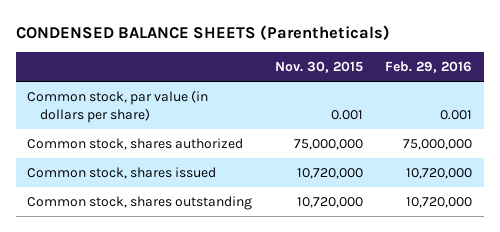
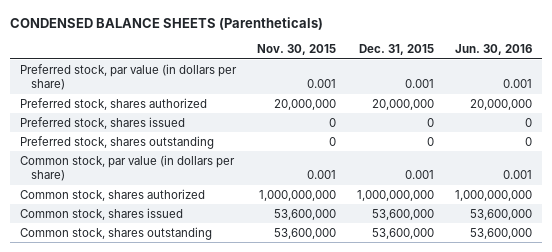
- | Nov. 30, 2015 | Feb. 29, 2016
+ | Nov. 30, 2015 | Dec. 31, 2015 | Jun. 30, 2016
+ Preferred stock, par value (in dollars per share) | 0.001 | 0.001 | 0.001
+ Preferred stock, shares authorized | 20,000,000 | 20,000,000 | 20,000,000
+ Preferred stock, shares issued | 0 | 0 | 0
+ Preferred stock, shares outstanding | 0 | 0 | 0
- Common stock, shares authorized | 75,000,000 | 75,000,000
- Common stock, shares issued | 10,720,000 | 10,720,000
- Common stock, shares outstanding | 10,720,000 | 10,720,000
+ Common stock, shares authorized | 1,000,000,000 | 1,000,000,000 | 1,000,000,000
+ Common stock, shares issued | 53,600,000 | 53,600,000 | 53,600,000
+ Common stock, shares outstanding | 53,600,000 | 53,600,000 | 53,600,000

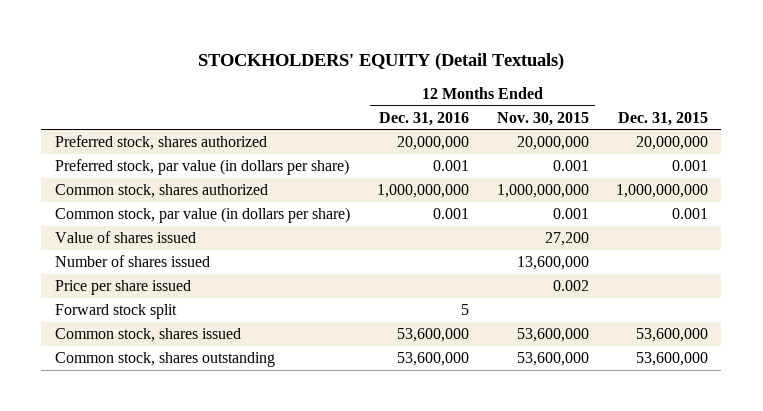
- CONDENSED BALANCE SHEETS (Parentheticals)
+ STOCKHOLDERS' EQUITY (Detail Textuals)
- | Nov. 30, 2015 | Dec. 31, 2015 | Jun. 30, 2016
+ | 12 Months Ended Dec. 31, 2016 | 12 Months Ended Nov. 30, 2015 | Dec. 31, 2015
- Preferred stock, shares issued | 0 | 0 | 0
- Preferred stock, shares outstanding | 0 | 0 | 0
moved down: Preferred stock, par value (in dollars per share) | 0.001 | 0.001 | 0.001
moved down: Common stock, par value (in dollars per share) | 0.001 | 0.001 | 0.001
+ Value of shares issued | | 27,200 |
+ Number of shares issued | | 13,600,000 |
+ Price per share issued | | 0.002 |
+ Forward stock split | 5 | |

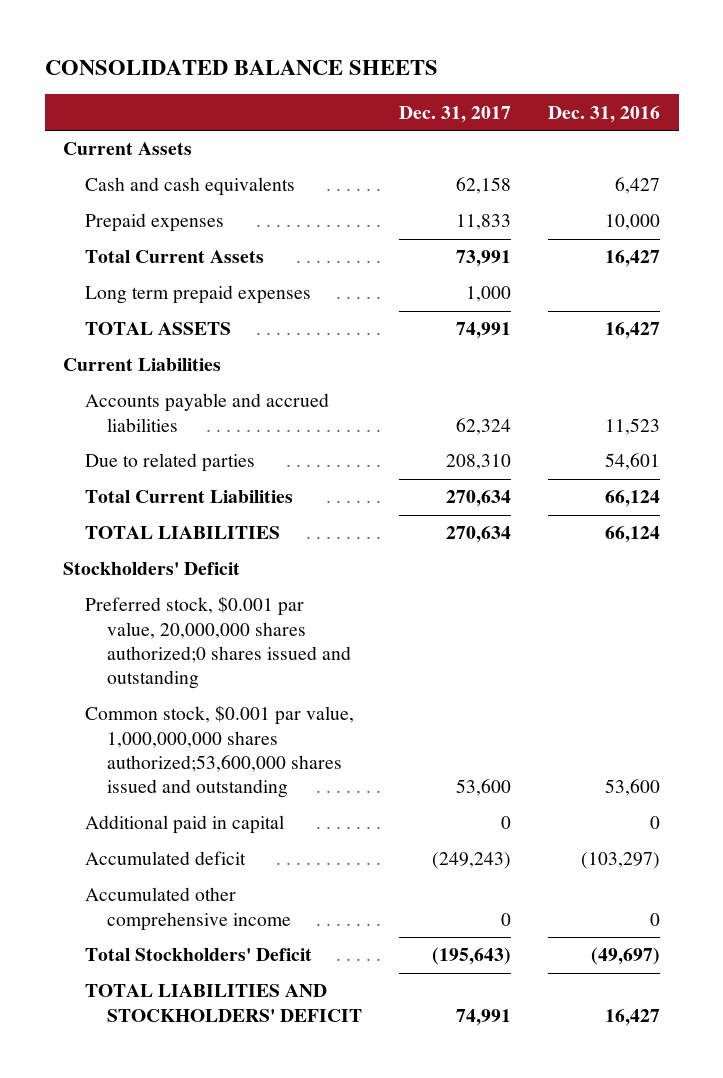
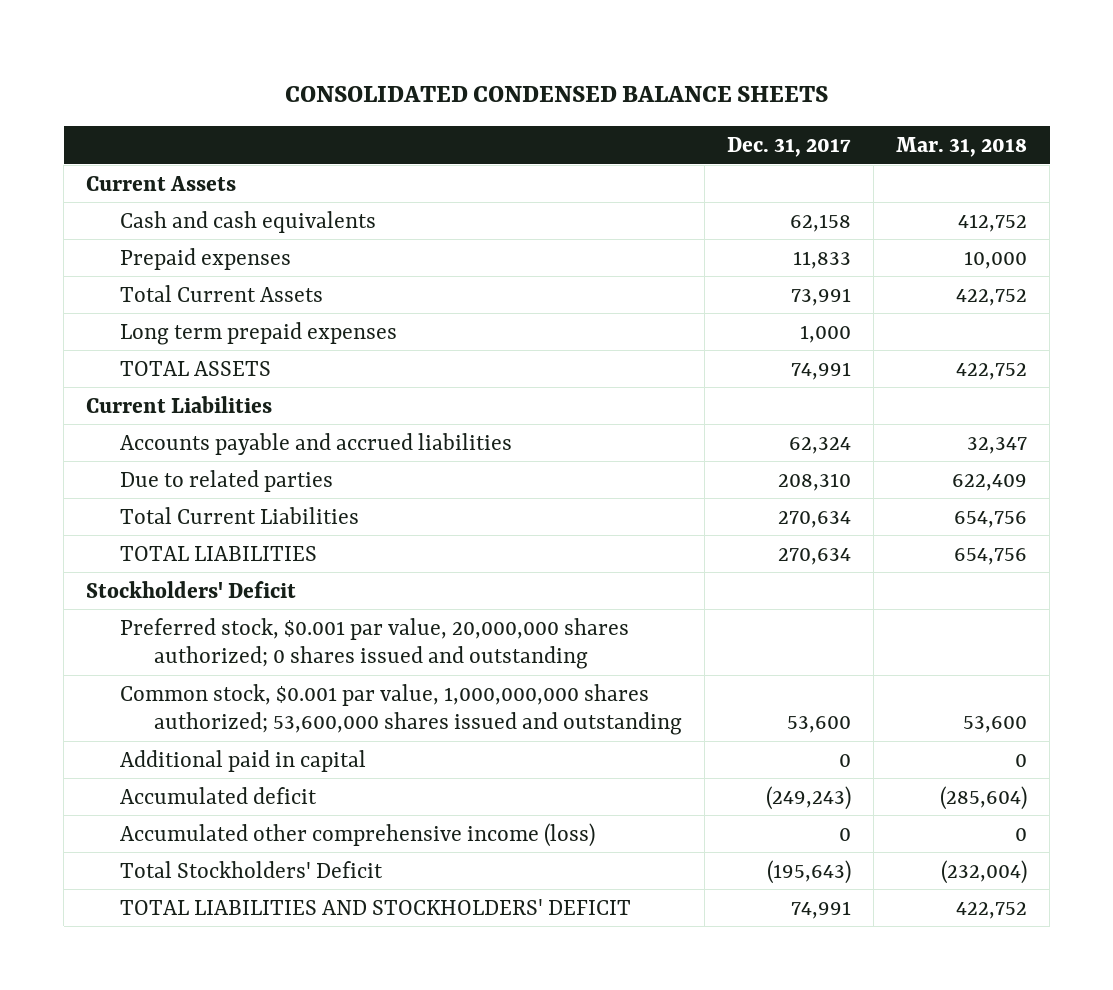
- CONSOLIDATED BALANCE SHEETS
+ CONSOLIDATED CONDENSED BALANCE SHEETS
- | Dec. 31, 2017 | Dec. 31, 2016
+ | Dec. 31, 2017 | Mar. 31, 2018
- Preferred stock, $0.001 par value, 20,000,000 shares authorized;0 shares issued and outstanding
- Common stock, $0.001 par value, 1,000,000,000 shares authorized;53,600,000 shares issued and outstanding | 53,600 | 53,600
+ Preferred stock, $0.001 par value, 20,000,000 shares authorized; 0 shares issued and outstanding
+ Common stock, $0.001 par value, 1,000,000,000 shares authorized; 53,600,000 shares issued and outstanding | 53,600 | 53,600
- Accumulated other comprehensive income | 0 | 0
+ Accumulated other comprehensive income (loss) | 0 | 0

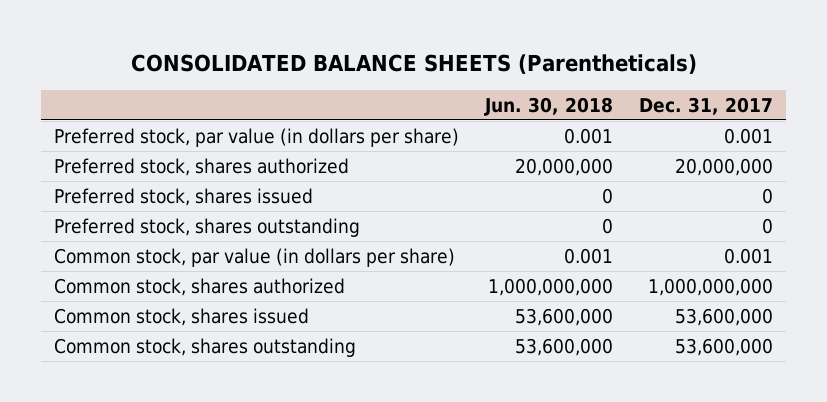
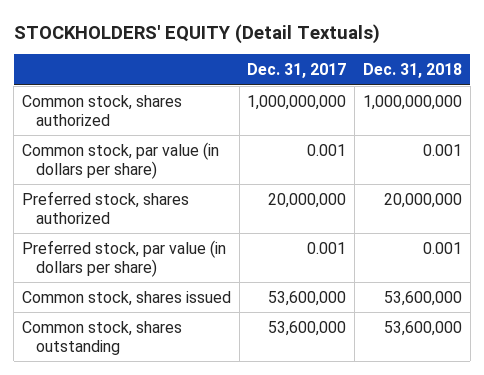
- CONSOLIDATED BALANCE SHEETS (Parentheticals)
+ STOCKHOLDERS' EQUITY (Detail Textuals)
- | Jun. 30, 2018 | Dec. 31, 2017
+ | Dec. 31, 2017 | Dec. 31, 2018
- Preferred stock, shares issued | 0 | 0
- Preferred stock, shares outstanding | 0 | 0
moved down: Common stock, par value (in dollars per share) | 0.001 | 0.001
moved down: Preferred stock, shares authorized | 20,000,000 | 20,000,000
moved down: Preferred stock, par value (in dollars per share) | 0.001 | 0.001

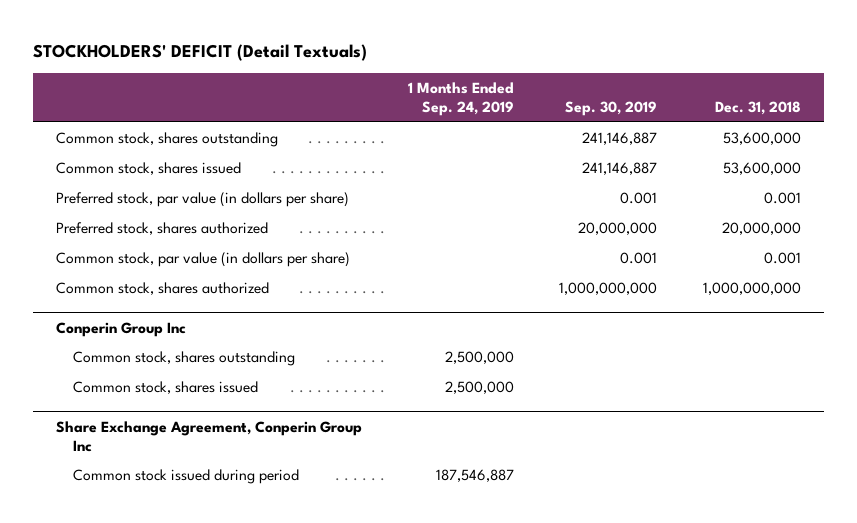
- STOCKHOLDERS' EQUITY (Detail Textuals)
+ STOCKHOLDERS' DEFICIT (Detail Textuals)
- | Dec. 31, 2017 | Dec. 31, 2018
+ | 1 Months Ended Sep. 24, 2019 | Sep. 30, 2019 | Dec. 31, 2018
moved down: Common stock, shares issued | | 241,146,887 | 53,600,000
moved down: Preferred stock, par value (in dollars per share) | | 0.001 | 0.001
moved down: Preferred stock, shares authorized | | 20,000,000 | 20,000,000
moved down: Common stock, par value (in dollars per share) | | 0.001 | 0.001
moved down: Common stock, shares authorized | | 1,000,000,000 | 1,000,000,000
+ Conperin Group Inc
+ Common stock, shares outstanding | 2,500,000 | |
+ Common stock, shares issued | 2,500,000 | |
+ Share Exchange Agreement, Conperin Group Inc
+ Common stock issued during period | 187,546,887 | |

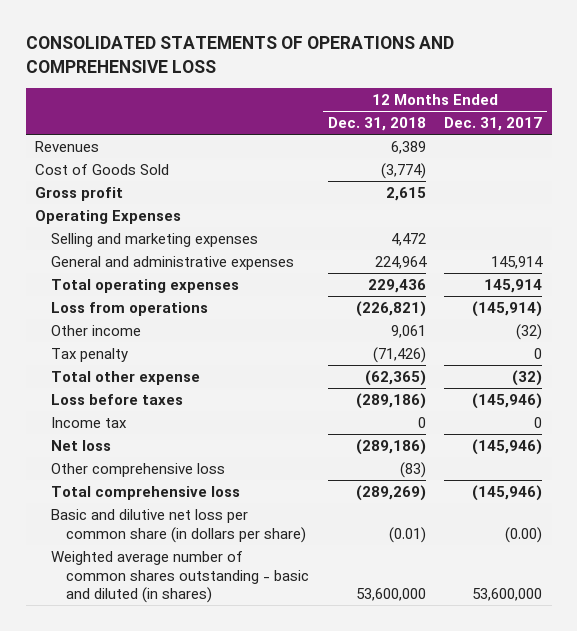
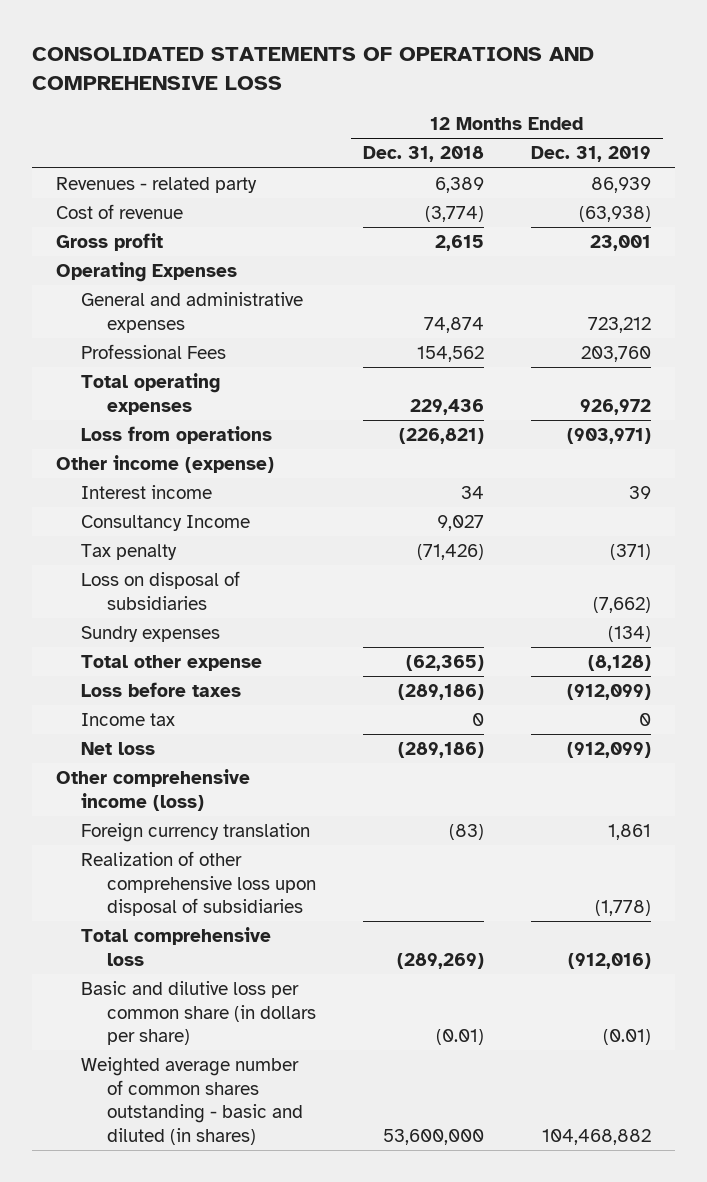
- | 12 Months Ended Dec. 31, 2018 | 12 Months Ended Dec. 31, 2017
+ | 12 Months Ended Dec. 31, 2018 | 12 Months Ended Dec. 31, 2019
- Revenues | 6,389 |
- Cost of Goods Sold | (3,774) |
+ Revenues - related party | 6,389 | 86,939
+ Cost of revenue | (3,774) | (63,938)
- Selling and marketing expenses | 4,472 |
- General and administrative expenses | 224,964 | 145,914
+ General and administrative expenses | 74,874 | 723,212
+ Professional Fees | 154,562 | 203,760
- Other income | 9,061 | (32)
+ Other income (expense)
+ Interest income | 34 | 39
+ Consultancy Income | 9,027 |
+ Loss on disposal of subsidiaries | | (7,662)
+ Sundry expenses | | (134)
- Other comprehensive loss | (83) |
+ Other comprehensive income (loss)
+ Foreign currency translation | (83) | 1,861
+ Realization of other comprehensive loss upon disposal of subsidiaries | | (1,778)
- Basic and dilutive net loss per common share (in dollars per share) | (0.01) | (0.00)
+ Basic and dilutive loss per common share (in dollars per share) | (0.01) | (0.01)

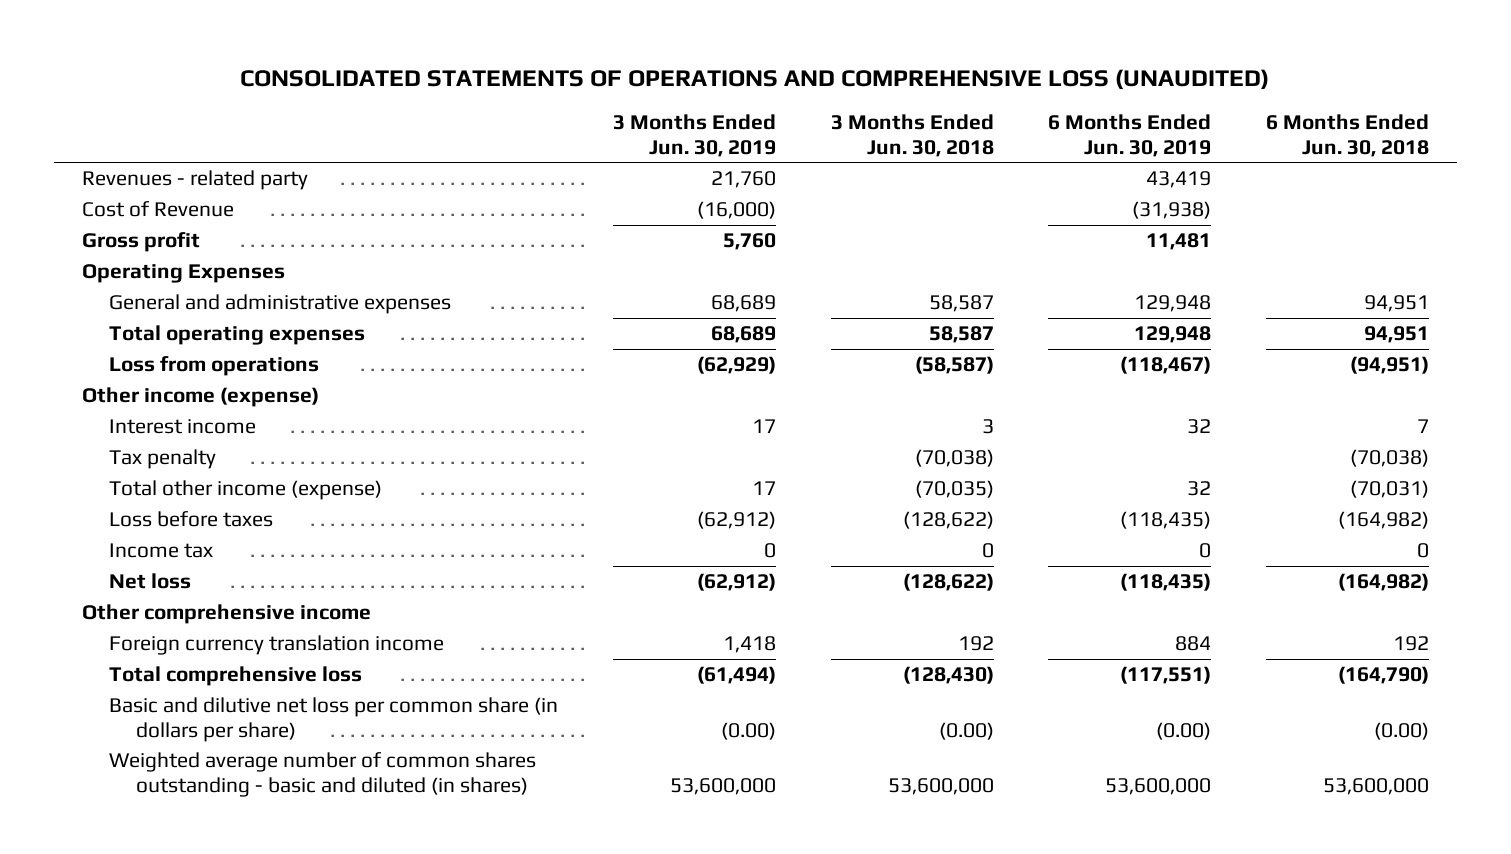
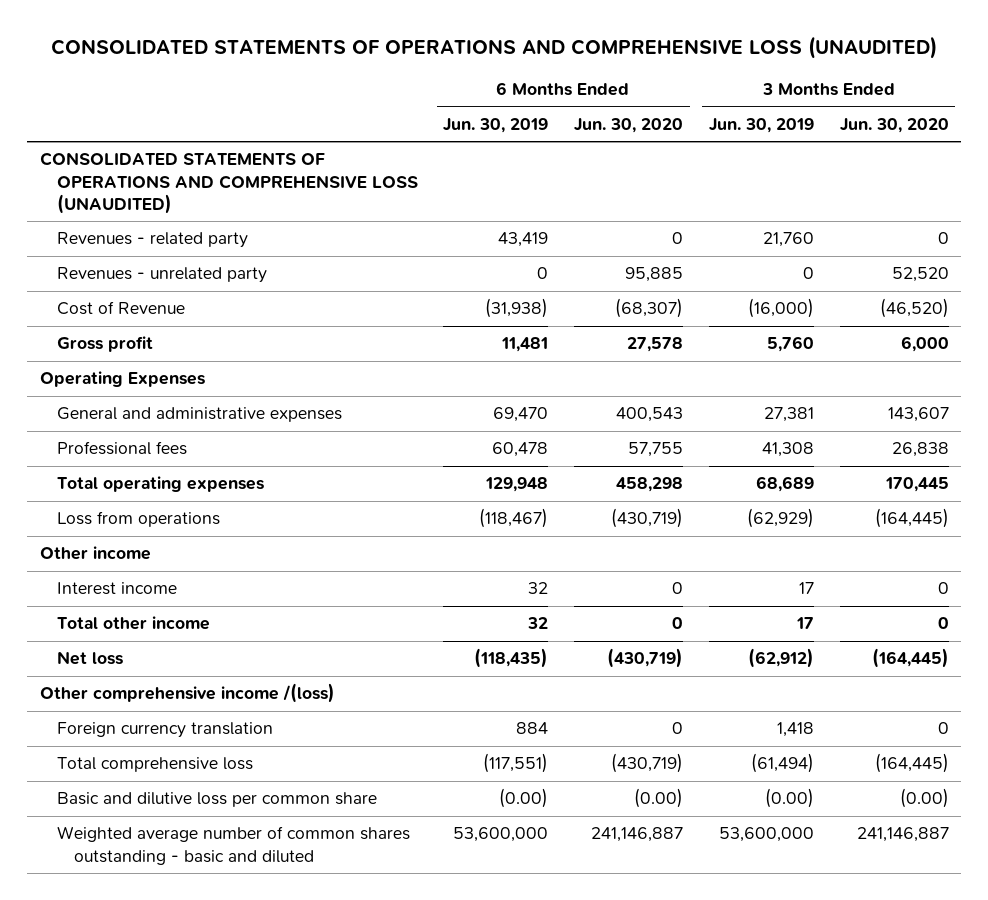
- | 3 Months Ended Jun. 30, 2019 | 3 Months Ended Jun. 30, 2018 | 6 Months Ended Jun. 30, 2019 | 6 Months Ended Jun. 30, 2018
+ | 6 Months Ended Jun. 30, 2019 | 6 Months Ended Jun. 30, 2020 | 3 Months Ended Jun. 30, 2019 | 3 Months Ended Jun. 30, 2020
+ CONSOLIDATED STATEMENTS OF OPERATIONS AND COMPREHENSIVE LOSS (UNAUDITED)
+ Revenues - unrelated party | 0 | 95,885 | 0 | 52,520
- General and administrative expenses | 68,689 | 58,587 | 129,948 | 94,951
+ General and administrative expenses | 69,470 | 400,543 | 27,381 | 143,607
+ Professional fees | 60,478 | 57,755 | 41,308 | 26,838
- Other income (expense)
+ Other income
- Tax penalty | | (70,038) | | (70,038)
- Total other income (expense) | 17 | (70,035) | 32 | (70,031)
- Loss before taxes | (62,912) | (128,622) | (118,435) | (164,982)
- Income tax | 0 | 0 | 0 | 0
+ Total other income | 32 | 0 | 17 | 0
- Other comprehensive income
- Foreign currency translation income | 1,418 | 192 | 884 | 192
+ Other comprehensive income /(loss)
+ Foreign currency translation | 884 | 0 | 1,418 | 0
- Basic and dilutive net loss per common share (in dollars per share) | (0.00) | (0.00) | (0.00) | (0.00)
- Weighted average number of common shares outstanding - basic and diluted (in shares) | 53,600,000 | 53,600,000 | 53,600,000 | 53,600,000
+ Basic and dilutive loss per common share | (0.00) | (0.00) | (0.00) | (0.00)
+ Weighted average number of common shares outstanding - basic and diluted | 53,600,000 | 241,146,887 | 53,600,000 | 241,146,887

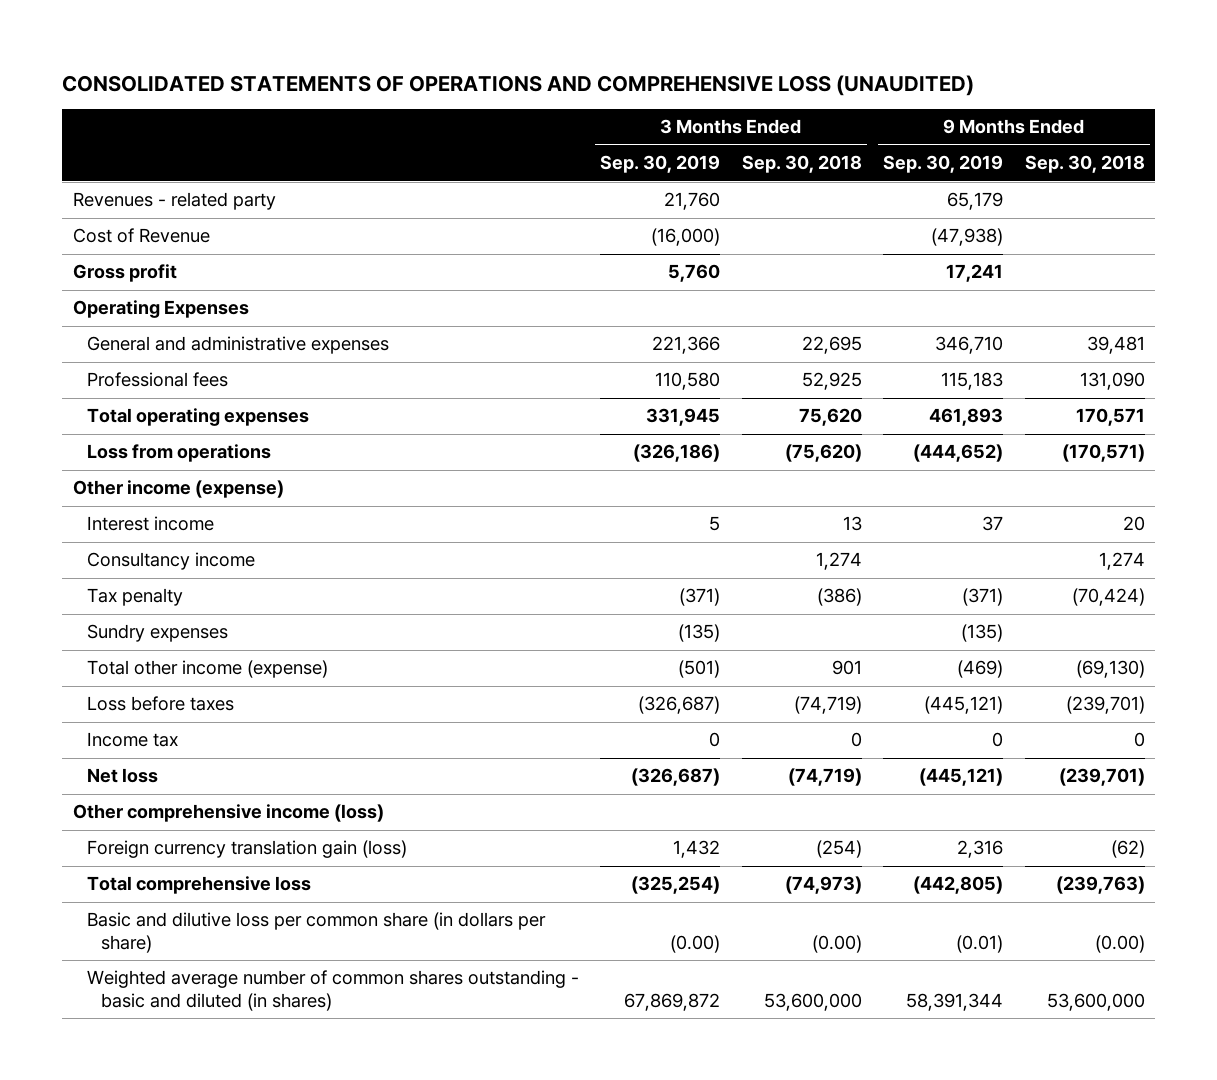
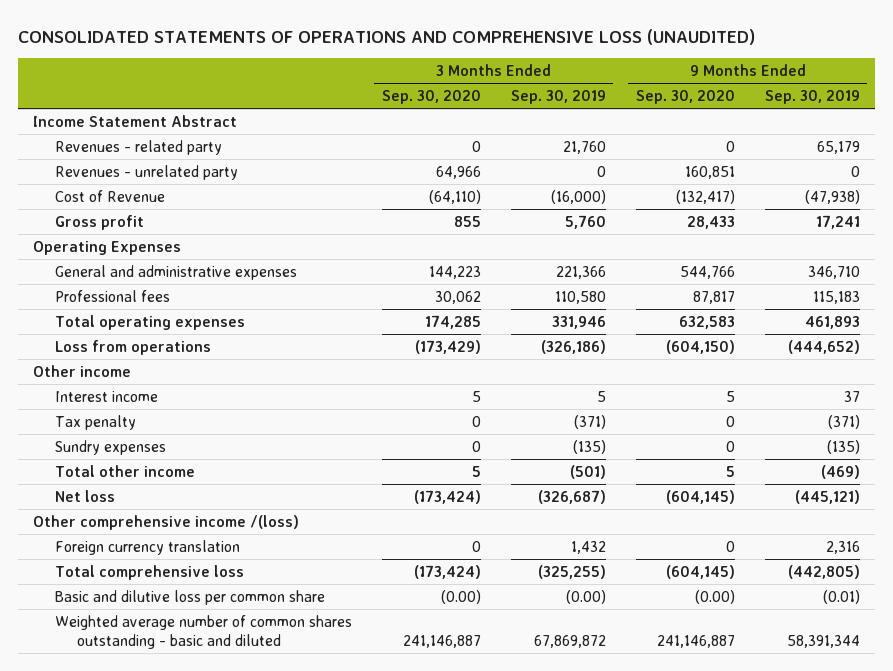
- | 3 Months Ended Sep. 30, 2019 | 3 Months Ended Sep. 30, 2018 | 9 Months Ended Sep. 30, 2019 | 9 Months Ended Sep. 30, 2018
+ | 3 Months Ended Sep. 30, 2020 | 3 Months Ended Sep. 30, 2019 | 9 Months Ended Sep. 30, 2020 | 9 Months Ended Sep. 30, 2019
+ Income Statement Abstract
+ Revenues - unrelated party | 64,966 | 0 | 160,851 | 0
- Total operating expenses | 331,945 | 75,620 | 461,893 | 170,571
+ Total operating expenses | 174,285 | 331,946 | 632,583 | 461,893
- Other income (expense)
+ Other income
- Consultancy income | | 1,274 | | 1,274
- Total other income (expense) | (501) | 901 | (469) | (69,130)
- Loss before taxes | (326,687) | (74,719) | (445,121) | (239,701)
- Income tax | 0 | 0 | 0 | 0
+ Total other income | 5 | (501) | 5 | (469)
- Other comprehensive income (loss)
- Foreign currency translation gain (loss) | 1,432 | (254) | 2,316 | (62)
- Total comprehensive loss | (325,254) | (74,973) | (442,805) | (239,763)
- Basic and dilutive loss per common share (in dollars per share) | (0.00) | (0.00) | (0.01) | (0.00)
- Weighted average number of common shares outstanding - basic and diluted (in shares) | 67,869,872 | 53,600,000 | 58,391,344 | 53,600,000
+ Other comprehensive income /(loss)
+ Foreign currency translation | 0 | 1,432 | 0 | 2,316
+ Total comprehensive loss | (173,424) | (325,255) | (604,145) | (442,805)
+ Basic and dilutive loss per common share | (0.00) | (0.00) | (0.00) | (0.01)
+ Weighted average number of common shares outstanding - basic and diluted | 241,146,887 | 67,869,872 | 241,146,887 | 58,391,344

